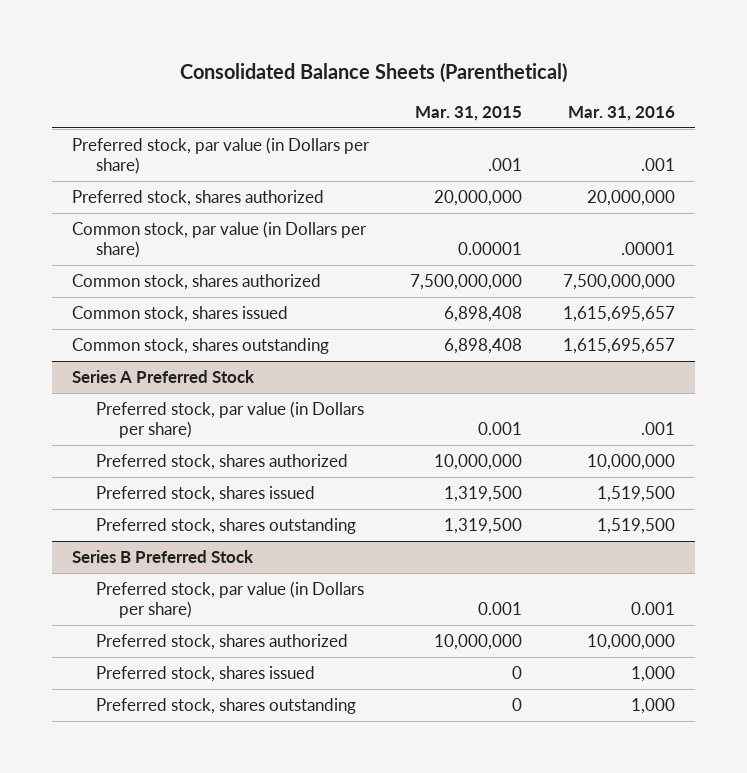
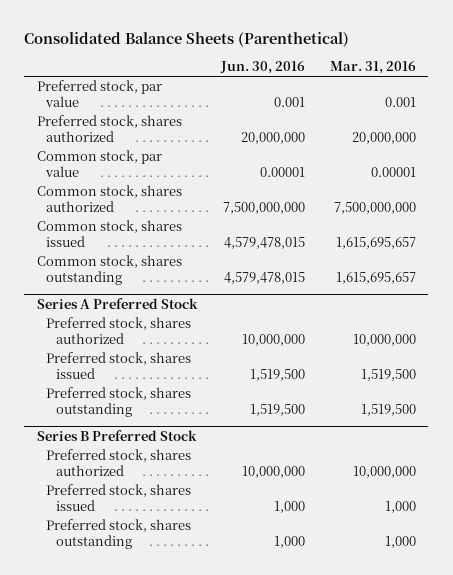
- | Mar. 31, 2015 | Mar. 31, 2016
+ | Jun. 30, 2016 | Mar. 31, 2016
- Preferred stock, par value (in Dollars per share) | .001 | .001
+ Preferred stock, par value | 0.001 | 0.001
- Common stock, par value (in Dollars per share) | 0.00001 | .00001
+ Common stock, par value | 0.00001 | 0.00001
@ Series A Preferred Stock
- Preferred stock, par value (in Dollars per share) | 0.001 | .001
@ Series B Preferred Stock
- Preferred stock, par value (in Dollars per share) | 0.001 | 0.001

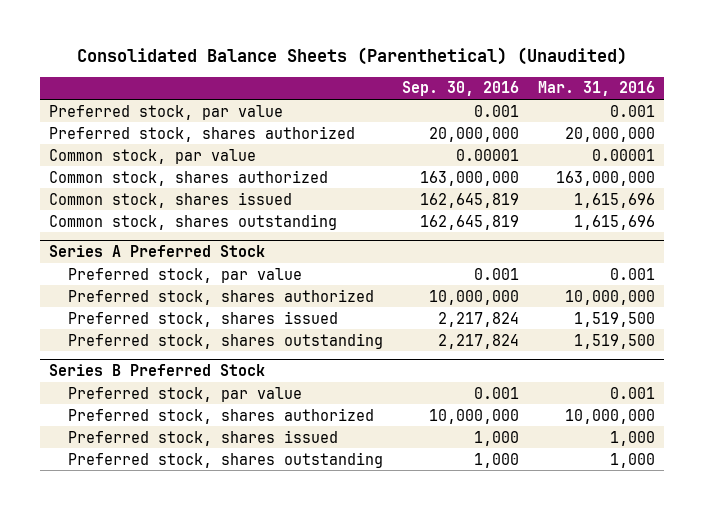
- Consolidated Balance Sheets (Parenthetical)
+ Consolidated Balance Sheets (Parenthetical) (Unaudited)
- | Jun. 30, 2016 | Mar. 31, 2016
+ | Sep. 30, 2016 | Mar. 31, 2016
- Common stock, shares authorized | 7,500,000,000 | 7,500,000,000
- Common stock, shares issued | 4,579,478,015 | 1,615,695,657
- Common stock, shares outstanding | 4,579,478,015 | 1,615,695,657
+ Common stock, shares authorized | 163,000,000 | 163,000,000
+ Common stock, shares issued | 162,645,819 | 1,615,696
+ Common stock, shares outstanding | 162,645,819 | 1,615,696
@ Series A Preferred Stock
+ Preferred stock, par value | 0.001 | 0.001
@ Series B Preferred Stock
+ Preferred stock, par value | 0.001 | 0.001

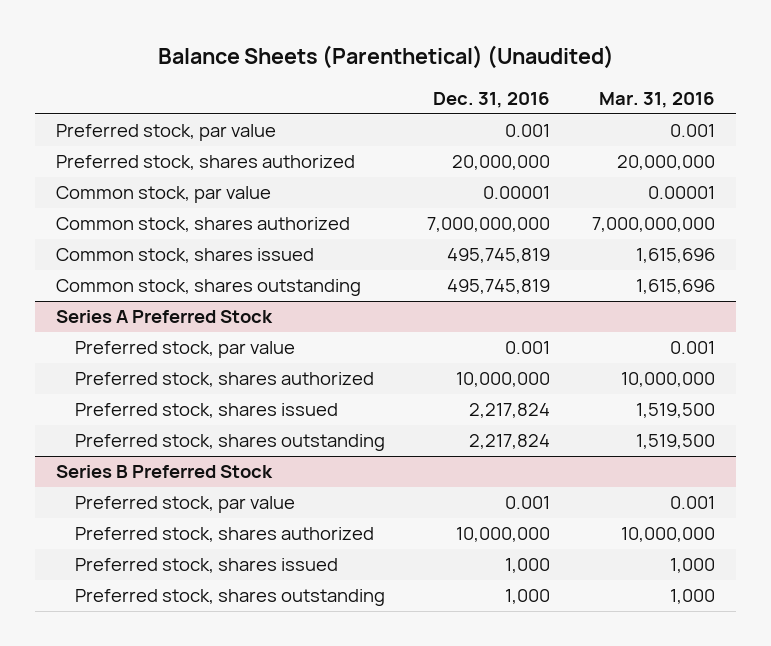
- Consolidated Balance Sheets (Parenthetical) (Unaudited)
+ Balance Sheets (Parenthetical) (Unaudited)
- | Sep. 30, 2016 | Mar. 31, 2016
+ | Dec. 31, 2016 | Mar. 31, 2016
- Common stock, shares authorized | 163,000,000 | 163,000,000
+ Common stock, shares authorized | 7,000,000,000 | 7,000,000,000

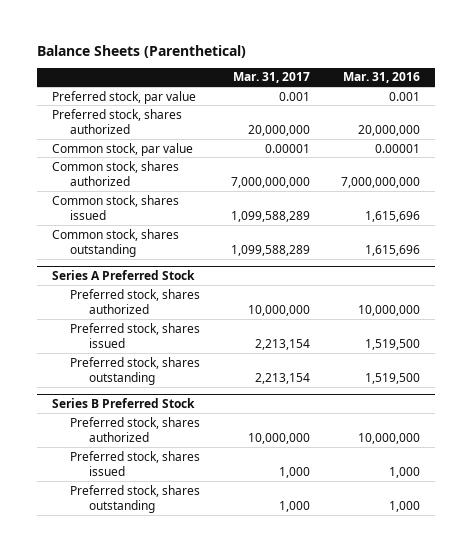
- Balance Sheets (Parenthetical) (Unaudited)
+ Balance Sheets (Parenthetical)
- | Dec. 31, 2016 | Mar. 31, 2016
+ | Mar. 31, 2017 | Mar. 31, 2016
@ Series A Preferred Stock
- Preferred stock, par value | 0.001 | 0.001
@ Series B Preferred Stock
- Preferred stock, par value | 0.001 | 0.001

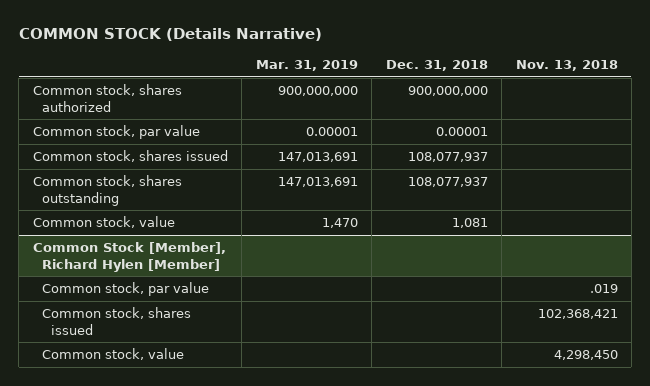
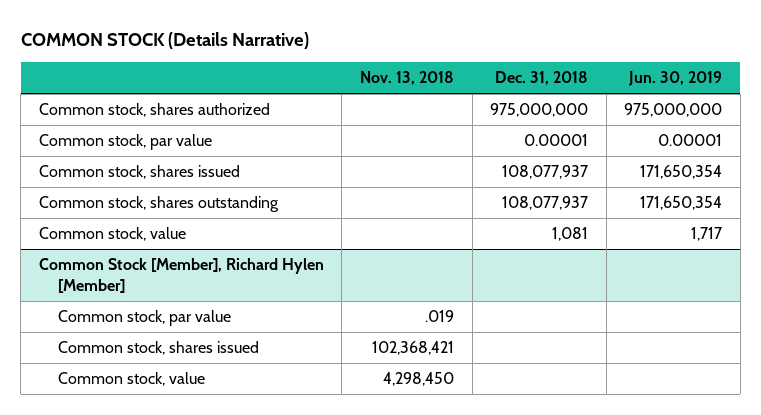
- | Mar. 31, 2019 | Dec. 31, 2018 | Nov. 13, 2018
+ | Nov. 13, 2018 | Dec. 31, 2018 | Jun. 30, 2019
- Common stock, shares authorized | 900,000,000 | 900,000,000 |
+ Common stock, shares authorized | | 975,000,000 | 975,000,000

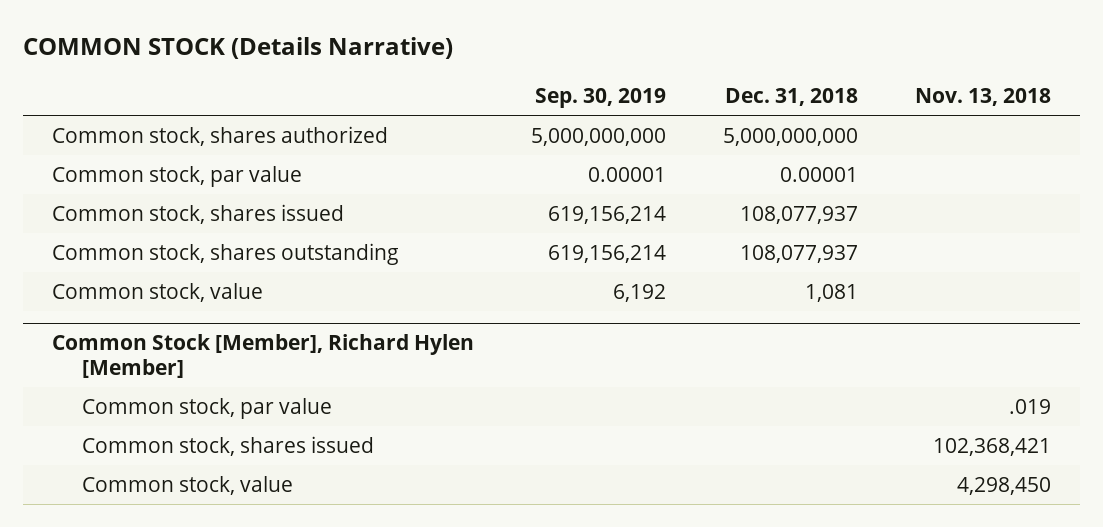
- | Nov. 13, 2018 | Dec. 31, 2018 | Jun. 30, 2019
+ | Sep. 30, 2019 | Dec. 31, 2018 | Nov. 13, 2018
- Common stock, shares authorized | | 975,000,000 | 975,000,000
+ Common stock, shares authorized | 5,000,000,000 | 5,000,000,000 |

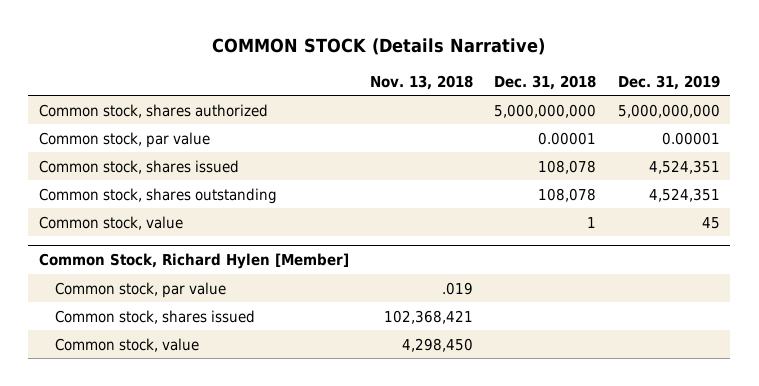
- | Sep. 30, 2019 | Dec. 31, 2018 | Nov. 13, 2018
+ | Nov. 13, 2018 | Dec. 31, 2018 | Dec. 31, 2019
- Common stock, shares issued | 619,156,214 | 108,077,937 |
- Common stock, shares outstanding | 619,156,214 | 108,077,937 |
- Common stock, value | 6,192 | 1,081 |
- Common Stock [Member], Richard Hylen [Member]
+ Common stock, shares issued | | 108,078 | 4,524,351
+ Common stock, shares outstanding | | 108,078 | 4,524,351
+ Common stock, value | | 1 | 45
+ Common Stock, Richard Hylen [Member]

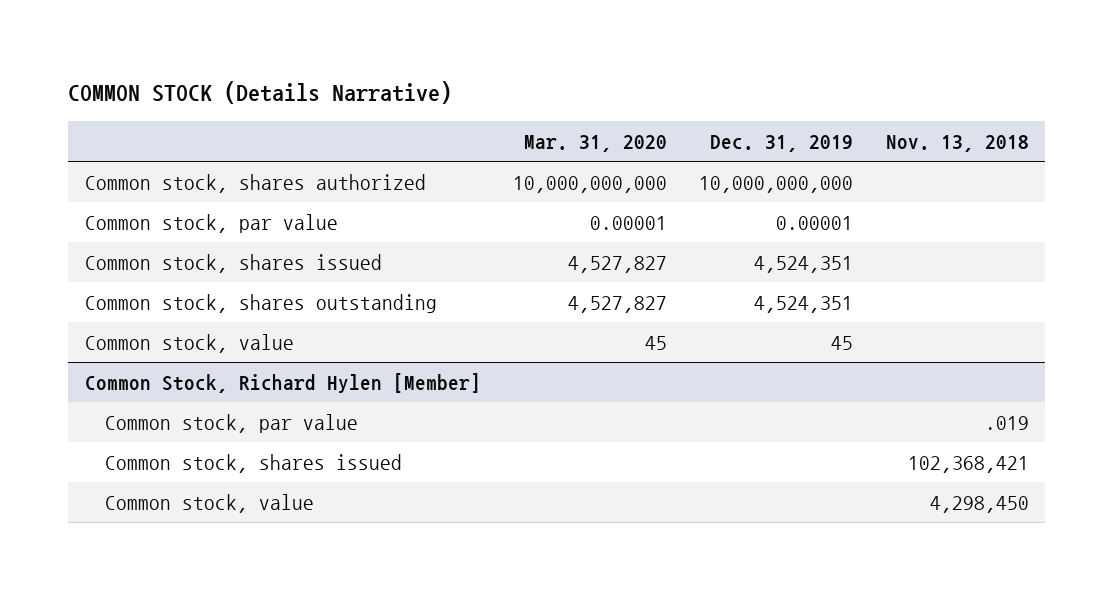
- | Nov. 13, 2018 | Dec. 31, 2018 | Dec. 31, 2019
+ | Mar. 31, 2020 | Dec. 31, 2019 | Nov. 13, 2018
- Common stock, shares authorized | | 5,000,000,000 | 5,000,000,000
+ Common stock, shares authorized | 10,000,000,000 | 10,000,000,000 |

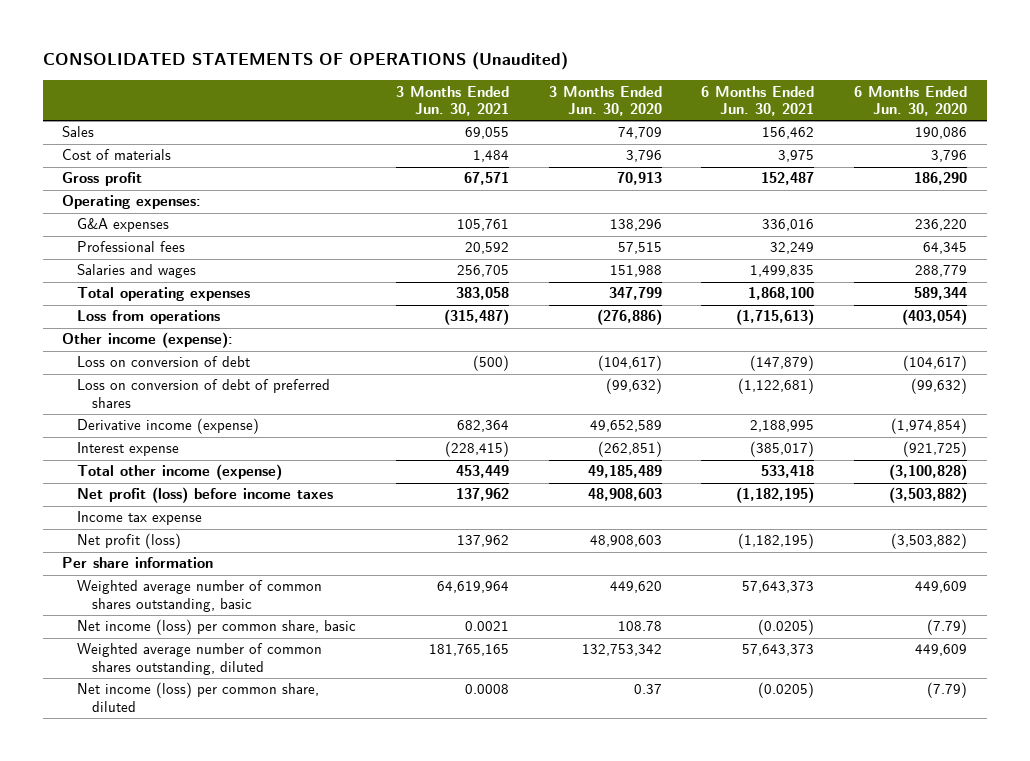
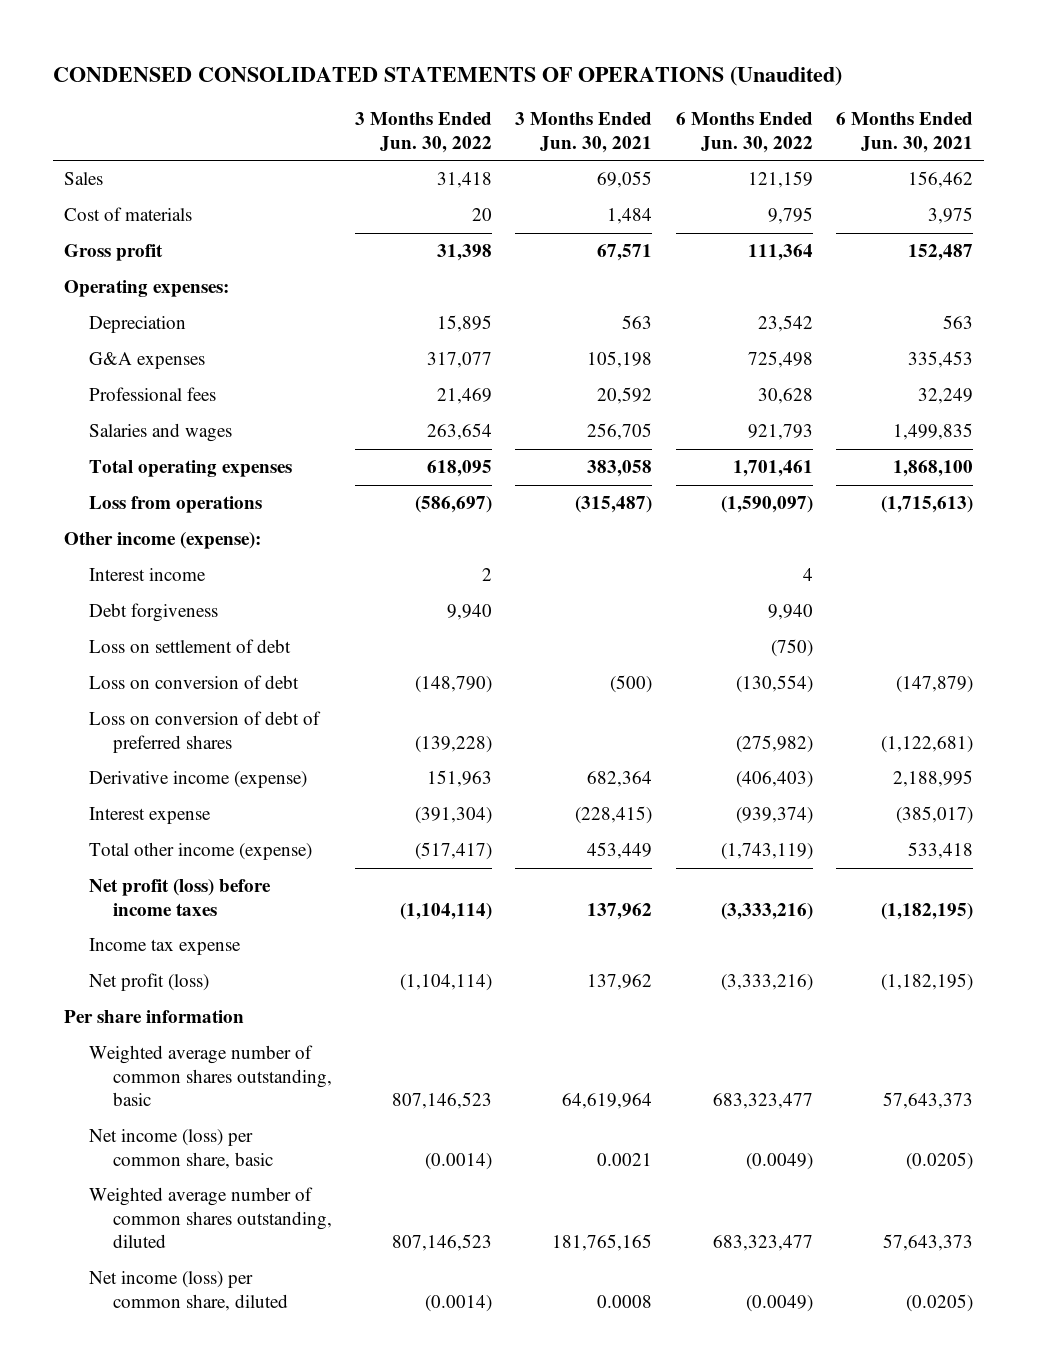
- CONSOLIDATED STATEMENTS OF OPERATIONS (Unaudited)
+ CONDENSED CONSOLIDATED STATEMENTS OF OPERATIONS (Unaudited)
- | 3 Months Ended Jun. 30, 2021 | 3 Months Ended Jun. 30, 2020 | 6 Months Ended Jun. 30, 2021 | 6 Months Ended Jun. 30, 2020
+ | 3 Months Ended Jun. 30, 2022 | 3 Months Ended Jun. 30, 2021 | 6 Months Ended Jun. 30, 2022 | 6 Months Ended Jun. 30, 2021
- G&A expenses | 105,761 | 138,296 | 336,016 | 236,220
+ Depreciation | 15,895 | 563 | 23,542 | 563
+ G&A expenses | 317,077 | 105,198 | 725,498 | 335,453
+ Interest income | 2 | | 4 |
+ Debt forgiveness | 9,940 | | 9,940 |
+ Loss on settlement of debt | | | (750) |

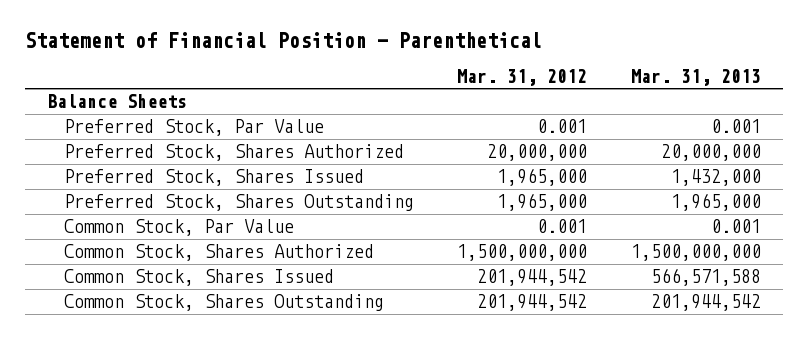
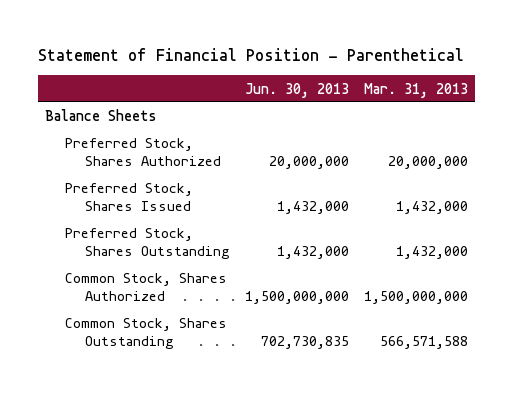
- | Mar. 31, 2012 | Mar. 31, 2013
+ | Jun. 30, 2013 | Mar. 31, 2013
- Preferred Stock, Par Value | 0.001 | 0.001
- Preferred Stock, Shares Outstanding | 1,965,000 | 1,965,000
- Common Stock, Par Value | 0.001 | 0.001
+ Preferred Stock, Shares Outstanding | 1,432,000 | 1,432,000
- Common Stock, Shares Issued | 201,944,542 | 566,571,588
- Common Stock, Shares Outstanding | 201,944,542 | 201,944,542
+ Common Stock, Shares Outstanding | 702,730,835 | 566,571,588

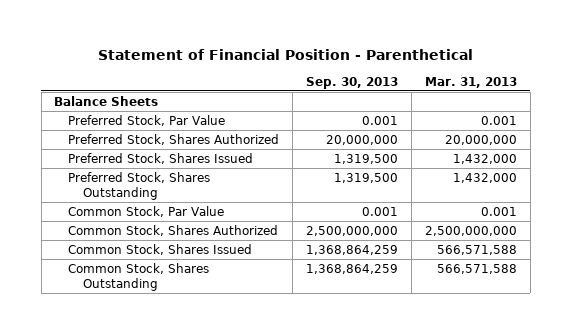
- | Jun. 30, 2013 | Mar. 31, 2013
+ | Sep. 30, 2013 | Mar. 31, 2013
+ Preferred Stock, Par Value | 0.001 | 0.001
- Common Stock, Shares Authorized | 1,500,000,000 | 1,500,000,000
+ Common Stock, Par Value | 0.001 | 0.001
+ Common Stock, Shares Authorized | 2,500,000,000 | 2,500,000,000
+ Common Stock, Shares Issued | 1,368,864,259 | 566,571,588

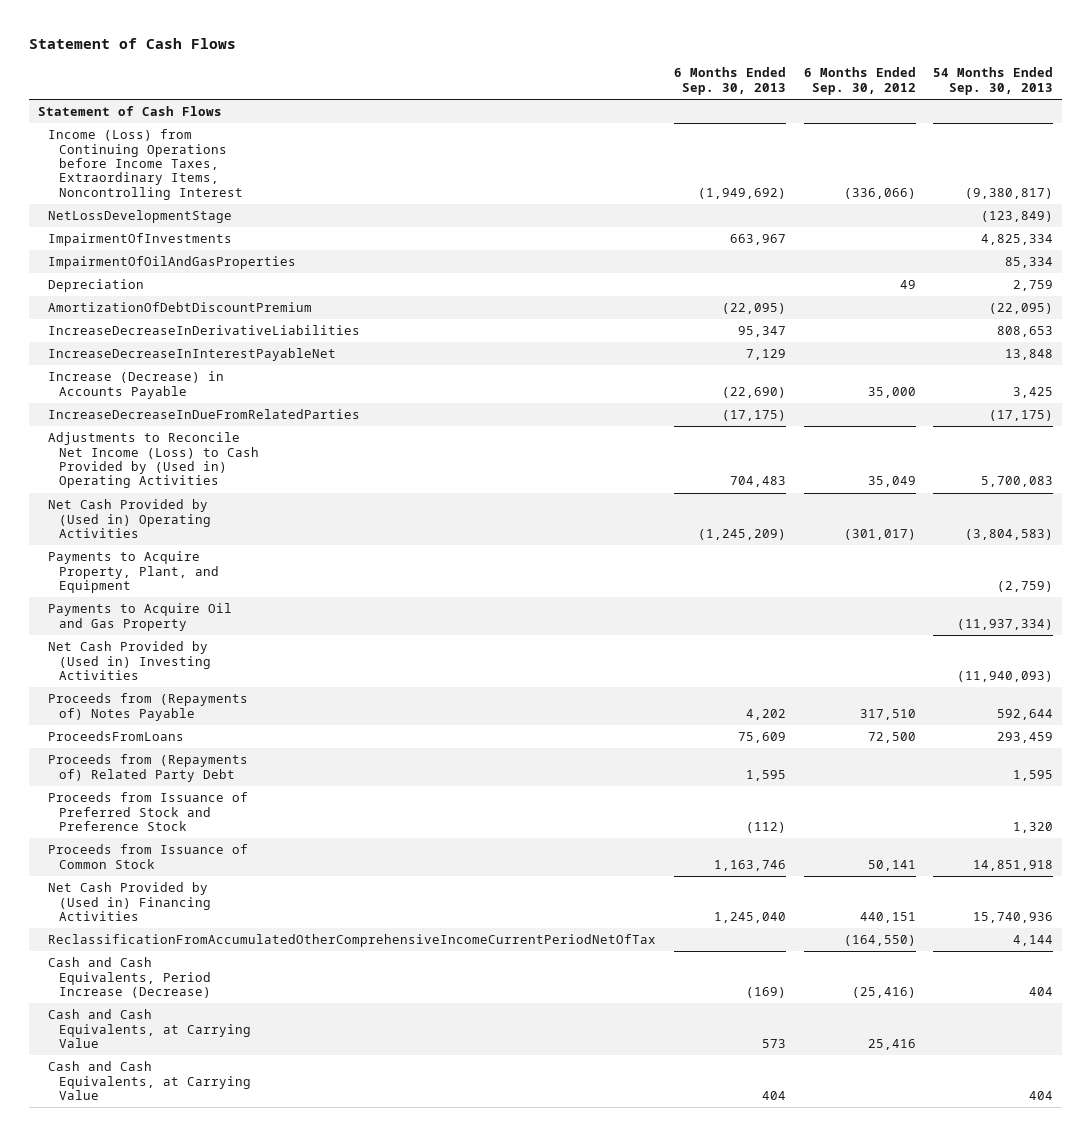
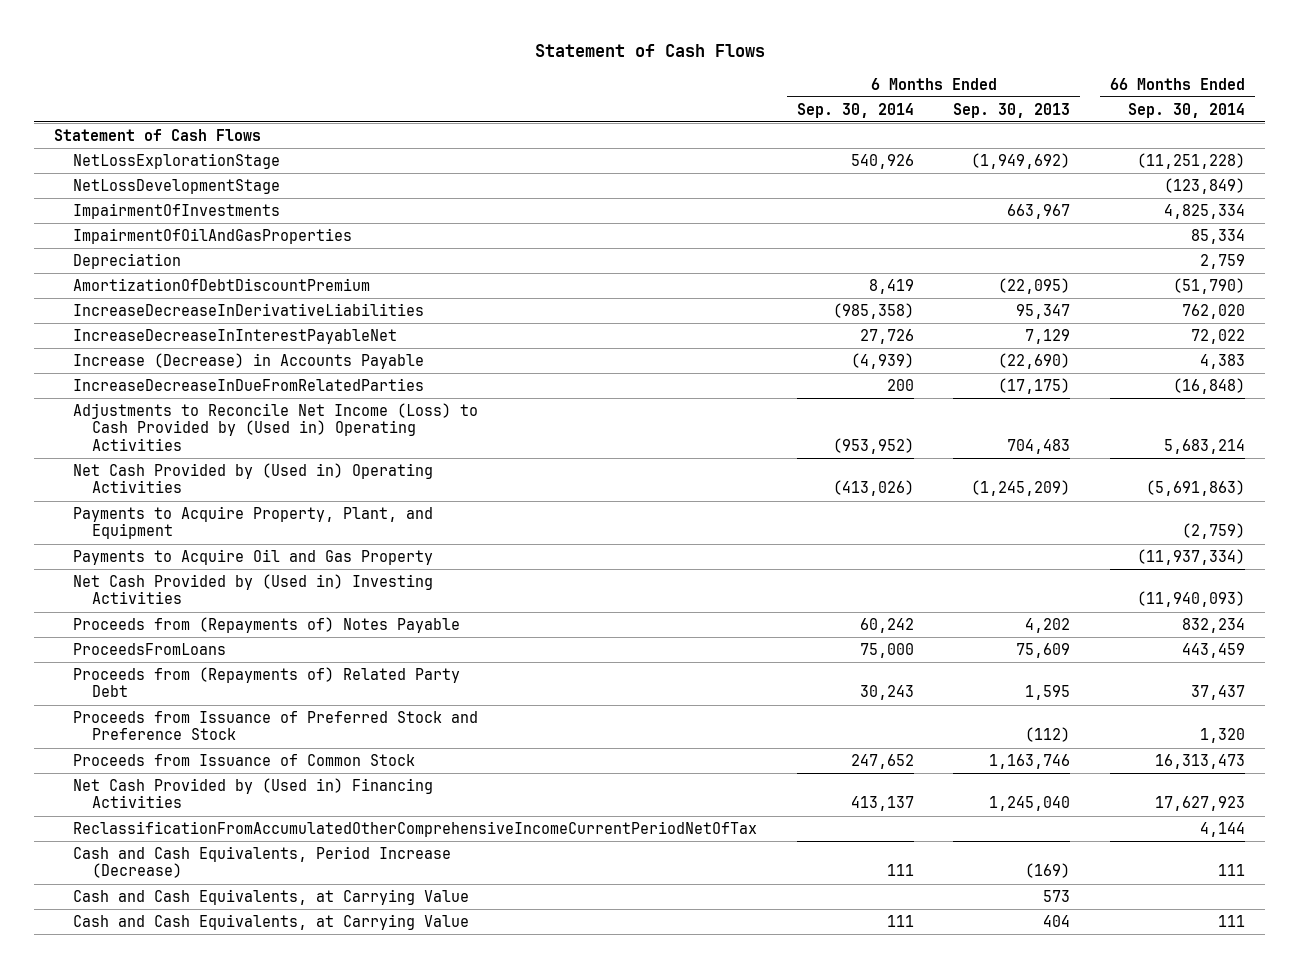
- | 6 Months Ended Sep. 30, 2013 | 6 Months Ended Sep. 30, 2012 | 54 Months Ended Sep. 30, 2013
+ | 6 Months Ended Sep. 30, 2014 | 6 Months Ended Sep. 30, 2013 | 66 Months Ended Sep. 30, 2014
- Income (Loss) from Continuing Operations before Income Taxes, Extraordinary Items, Noncontrolling Interest | (1,949,692) | (336,066) | (9,380,817)
+ NetLossExplorationStage | 540,926 | (1,949,692) | (11,251,228)

